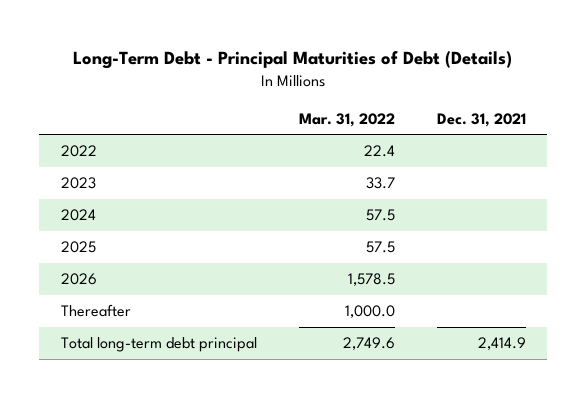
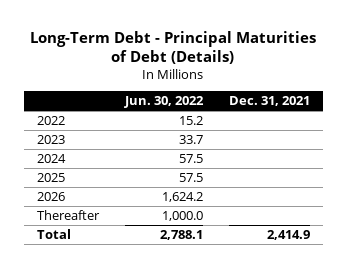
- | Mar. 31, 2022 | Dec. 31, 2021
+ | Jun. 30, 2022 | Dec. 31, 2021
- Total long-term debt principal | 2,749.6 | 2,414.9
+ Total | 2,788.1 | 2,414.9

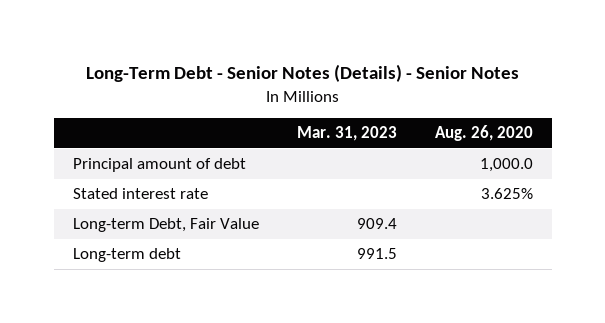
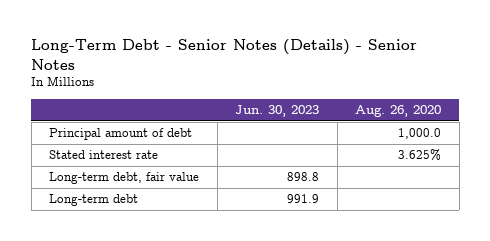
- | Mar. 31, 2023 | Aug. 26, 2020
+ | Jun. 30, 2023 | Aug. 26, 2020
- Long-term Debt, Fair Value | 909.4 |
+ Long-term debt, fair value | 898.8 |

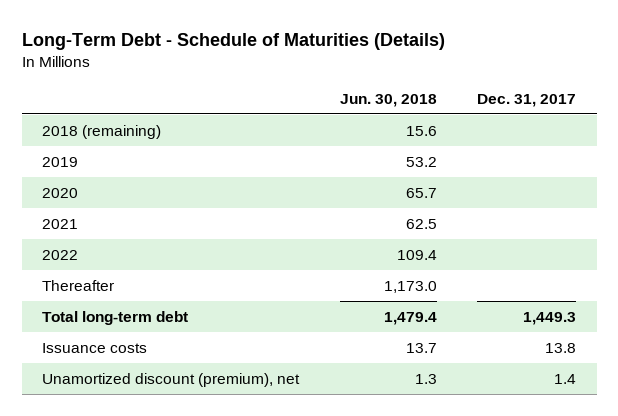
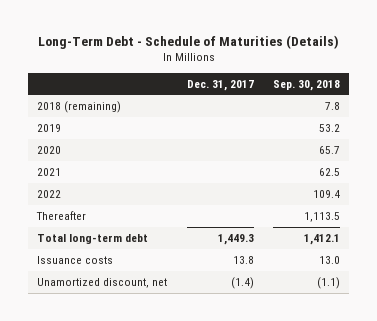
- | Jun. 30, 2018 | Dec. 31, 2017
+ | Dec. 31, 2017 | Sep. 30, 2018
- Unamortized discount (premium), net | 1.3 | 1.4
+ Unamortized discount, net | (1.4) | (1.1)

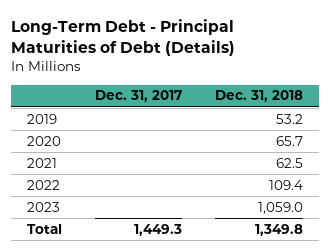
- Long-Term Debt - Schedule of Maturities (Details)
+ Long-Term Debt - Principal Maturities of Debt (Details)
- | Dec. 31, 2017 | Sep. 30, 2018
+ | Dec. 31, 2017 | Dec. 31, 2018
- 2018 (remaining) | | 7.8
- Thereafter | | 1,113.5
- Total long-term debt | 1,449.3 | 1,412.1
- Issuance costs | 13.8 | 13.0
- Unamortized discount, net | (1.4) | (1.1)
+ 2023 | | 1,059.0
+ Total | 1,449.3 | 1,349.8

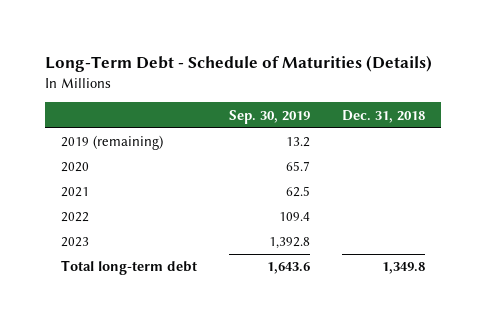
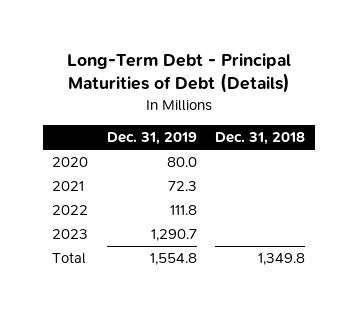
- Long-Term Debt - Schedule of Maturities (Details)
+ Long-Term Debt - Principal Maturities of Debt (Details)
- | Sep. 30, 2019 | Dec. 31, 2018
+ | Dec. 31, 2019 | Dec. 31, 2018
- 2019 (remaining) | 13.2 |
- Total long-term debt | 1,643.6 | 1,349.8
+ Total | 1,554.8 | 1,349.8

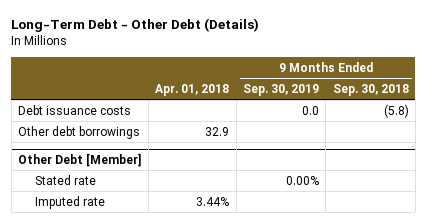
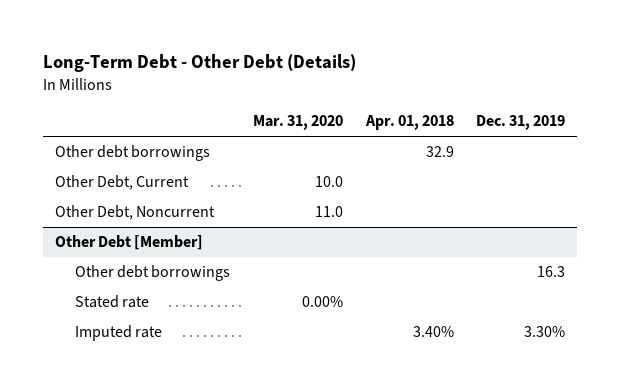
- | Apr. 01, 2018 | 9 Months Ended Sep. 30, 2019 | 9 Months Ended Sep. 30, 2018
+ | Mar. 31, 2020 | Apr. 01, 2018 | Dec. 31, 2019
- Debt issuance costs | | 0.0 | (5.8)
+ Other Debt, Current | 10.0 | |
+ Other Debt, Noncurrent | 11.0 | |
@ Other Debt [Member]
+ Other debt borrowings | | | 16.3
- Imputed rate | 3.44% | |
+ Imputed rate | | 3.40% | 3.30%

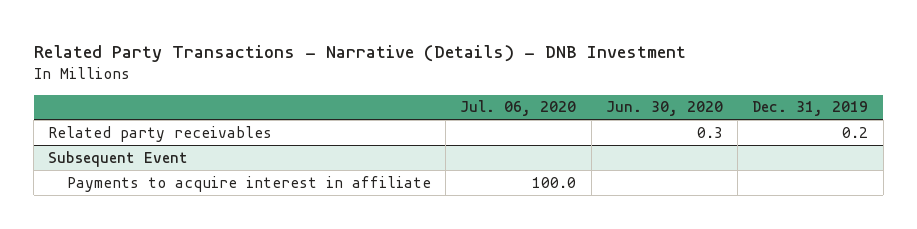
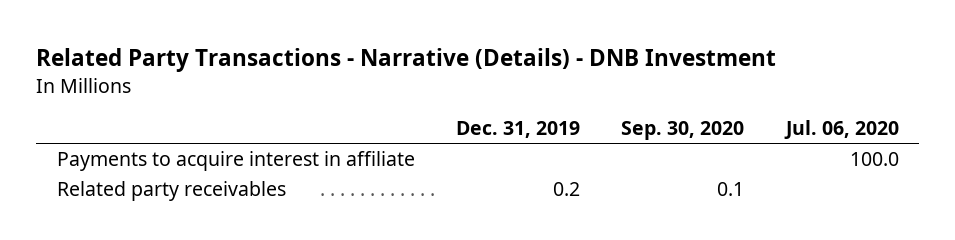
- | Jul. 06, 2020 | Jun. 30, 2020 | Dec. 31, 2019
+ | Dec. 31, 2019 | Sep. 30, 2020 | Jul. 06, 2020
+ Payments to acquire interest in affiliate | | | 100.0
- Subsequent Event
- Payments to acquire interest in affiliate | 100.0 | |

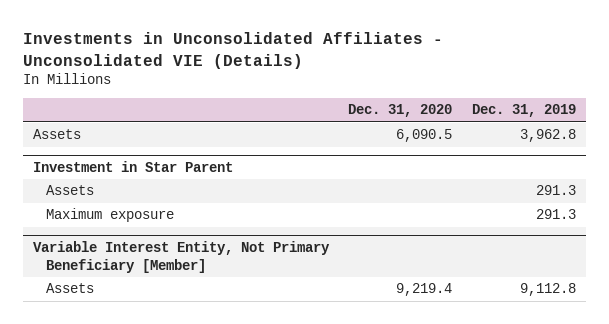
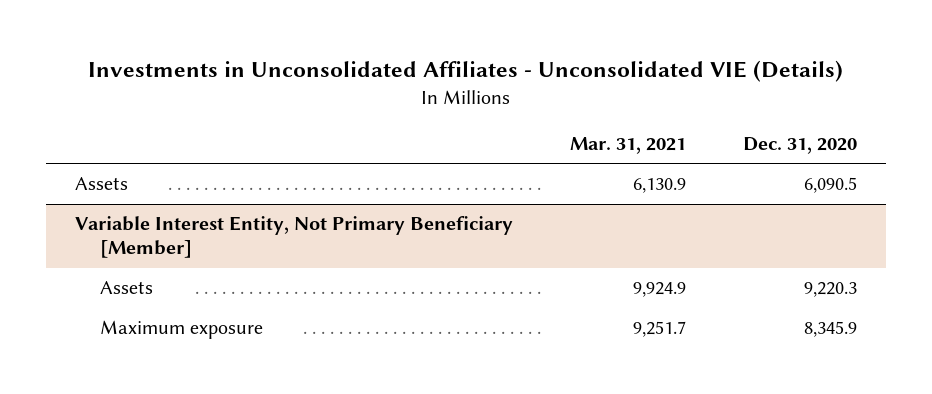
- | Dec. 31, 2020 | Dec. 31, 2019
+ | Mar. 31, 2021 | Dec. 31, 2020
- Investment in Star Parent
- Assets | | 291.3
- Maximum exposure | | 291.3
@ Variable Interest Entity, Not Primary Beneficiary [Member]
- Assets | 9,219.4 | 9,112.8
+ Assets | 9,924.9 | 9,220.3
+ Maximum exposure | 9,251.7 | 8,345.9

